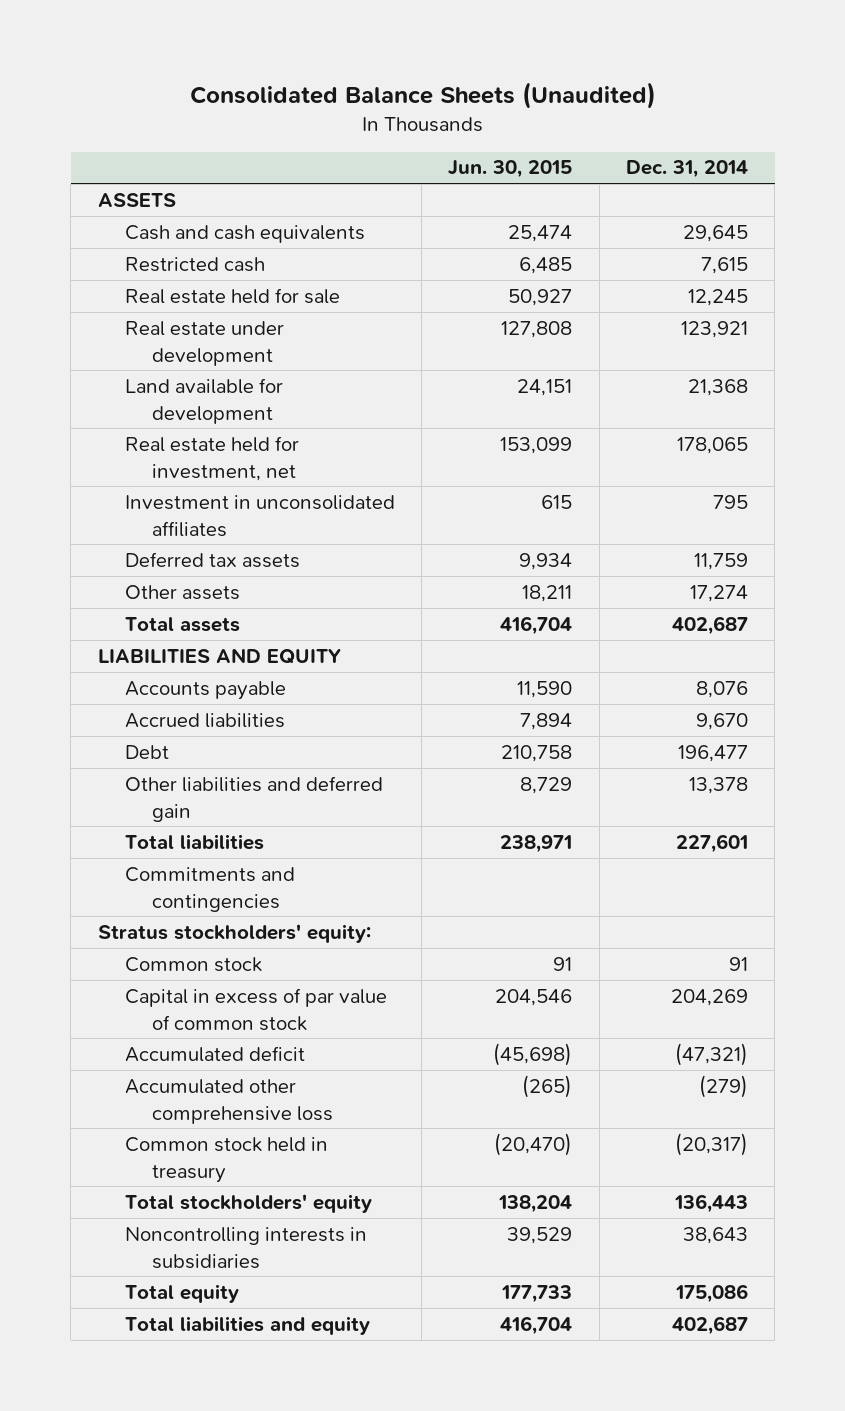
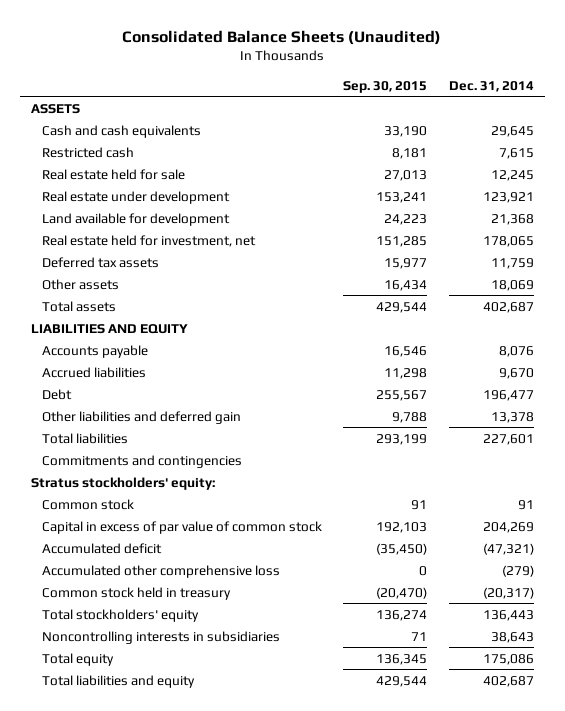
- | Jun. 30, 2015 | Dec. 31, 2014
+ | Sep. 30, 2015 | Dec. 31, 2014
- Investment in unconsolidated affiliates | 615 | 795
- Other assets | 18,211 | 17,274
+ Other assets | 16,434 | 18,069

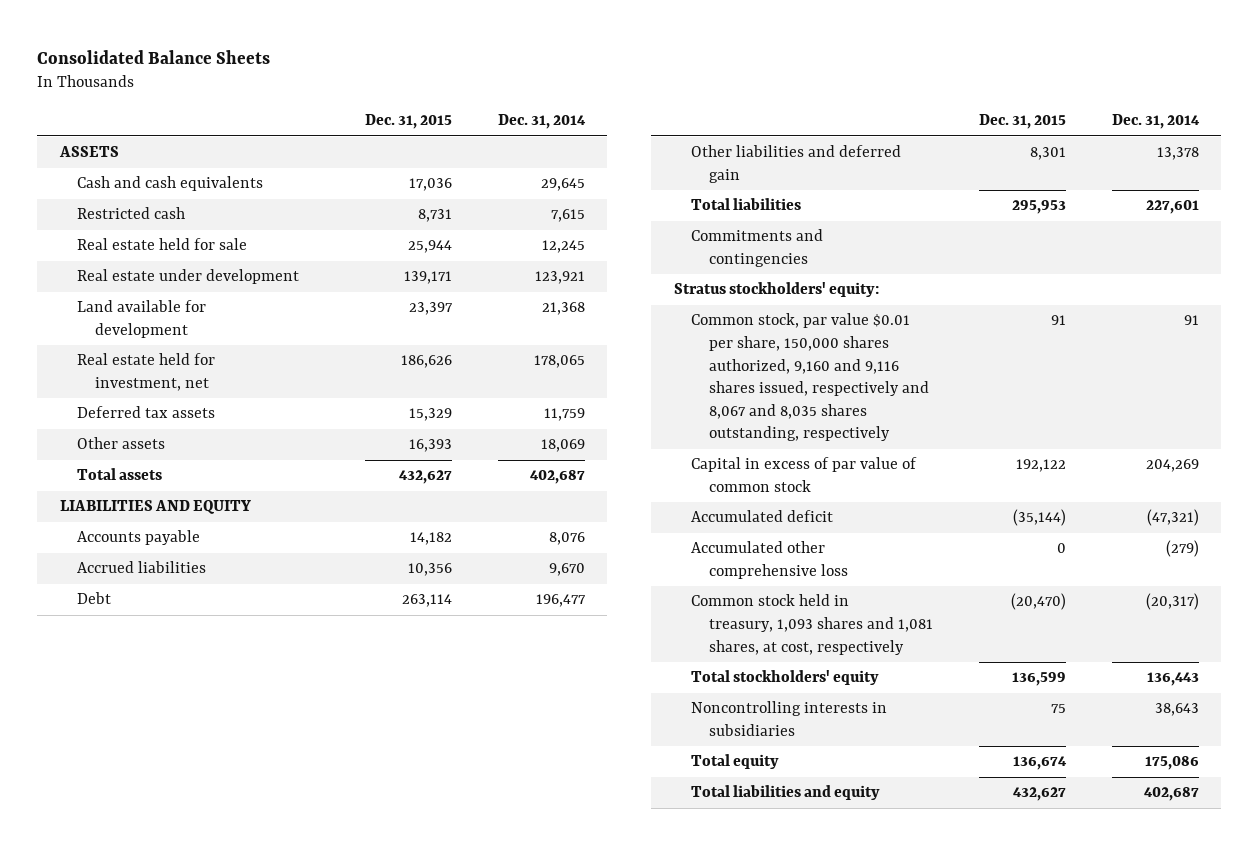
- Consolidated Balance Sheets (Unaudited)
+ Consolidated Balance Sheets
- | Sep. 30, 2015 | Dec. 31, 2014
+ | Dec. 31, 2015 | Dec. 31, 2014
- Common stock | 91 | 91
+ Common stock, par value $0.01 per share, 150,000 shares authorized, 9,160 and 9,116 shares issued, respectively and 8,067 and 8,035 shares outstanding, respectively | 91 | 91
- Common stock held in treasury | (20,470) | (20,317)
+ Common stock held in treasury, 1,093 shares and 1,081 shares, at cost, respectively | (20,470) | (20,317)

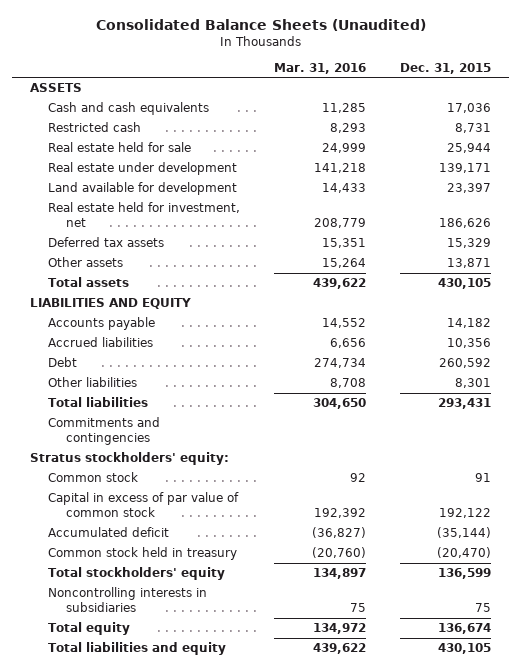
- Consolidated Balance Sheets
+ Consolidated Balance Sheets (Unaudited)
- | Dec. 31, 2015 | Dec. 31, 2014
+ | Mar. 31, 2016 | Dec. 31, 2015
- Other assets | 16,393 | 18,069
- Total assets | 432,627 | 402,687
+ Other assets | 15,264 | 13,871
+ Total assets | 439,622 | 430,105
- Debt | 263,114 | 196,477
- Other liabilities and deferred gain | 8,301 | 13,378
- Total liabilities | 295,953 | 227,601
+ Debt | 274,734 | 260,592
+ Other liabilities | 8,708 | 8,301
+ Total liabilities | 304,650 | 293,431
- Common stock, par value $0.01 per share, 150,000 shares authorized, 9,160 and 9,116 shares issued, respectively and 8,067 and 8,035 shares outstanding, respectively | 91 | 91
+ Common stock | 92 | 91
- Accumulated other comprehensive loss | 0 | (279)
- Common stock held in treasury, 1,093 shares and 1,081 shares, at cost, respectively | (20,470) | (20,317)
+ Common stock held in treasury | (20,760) | (20,470)
- Total liabilities and equity | 432,627 | 402,687
+ Total liabilities and equity | 439,622 | 430,105

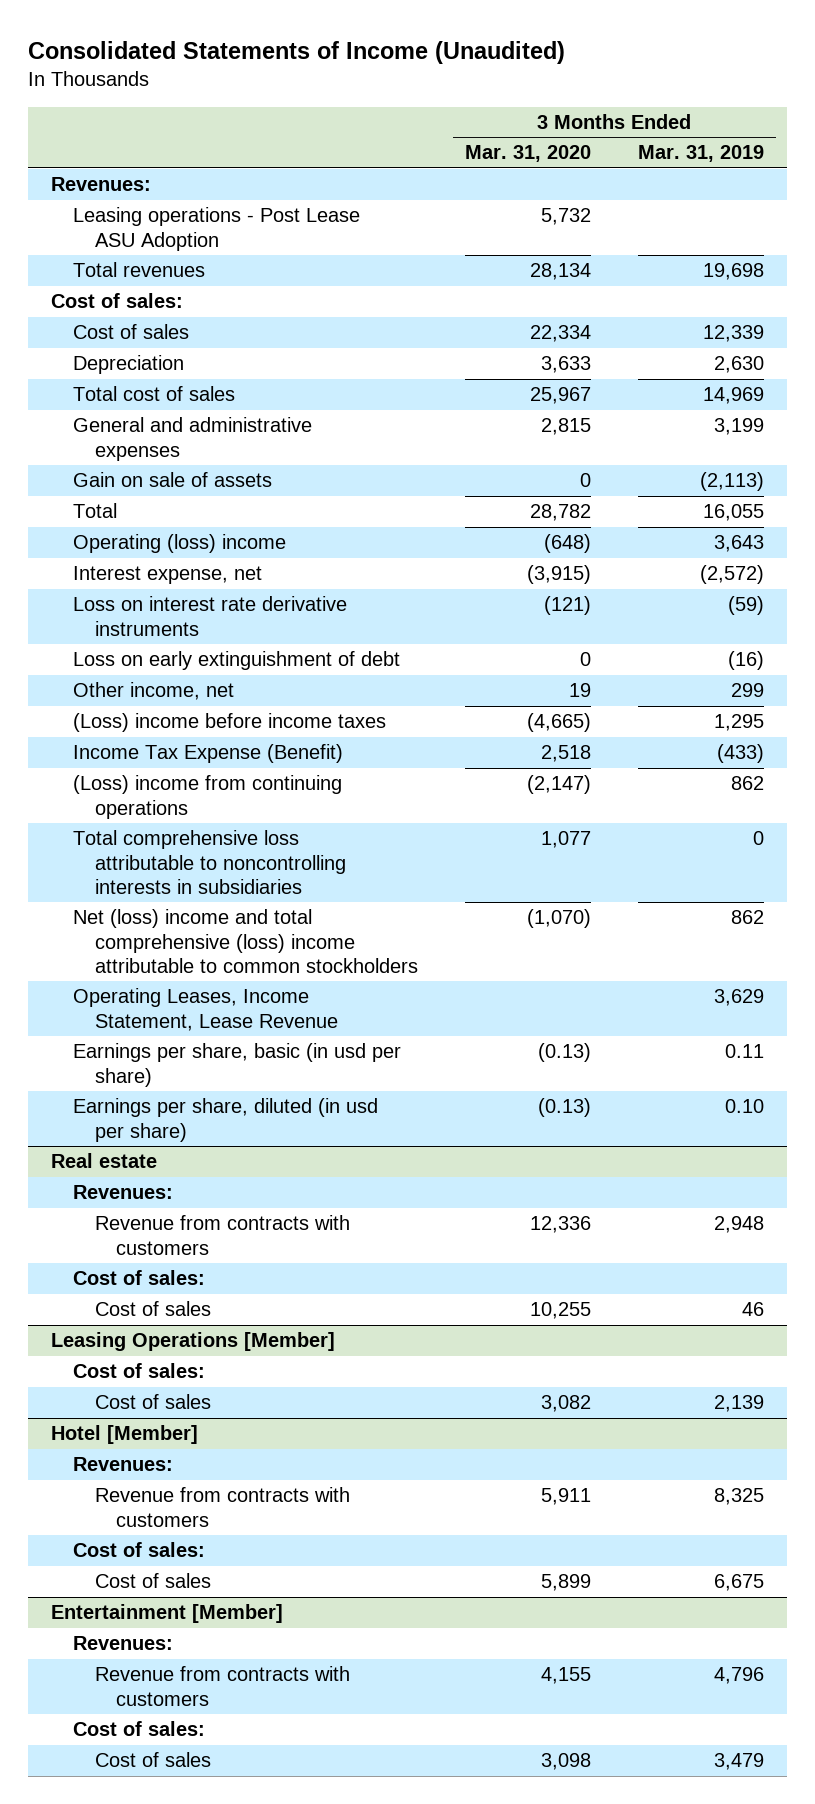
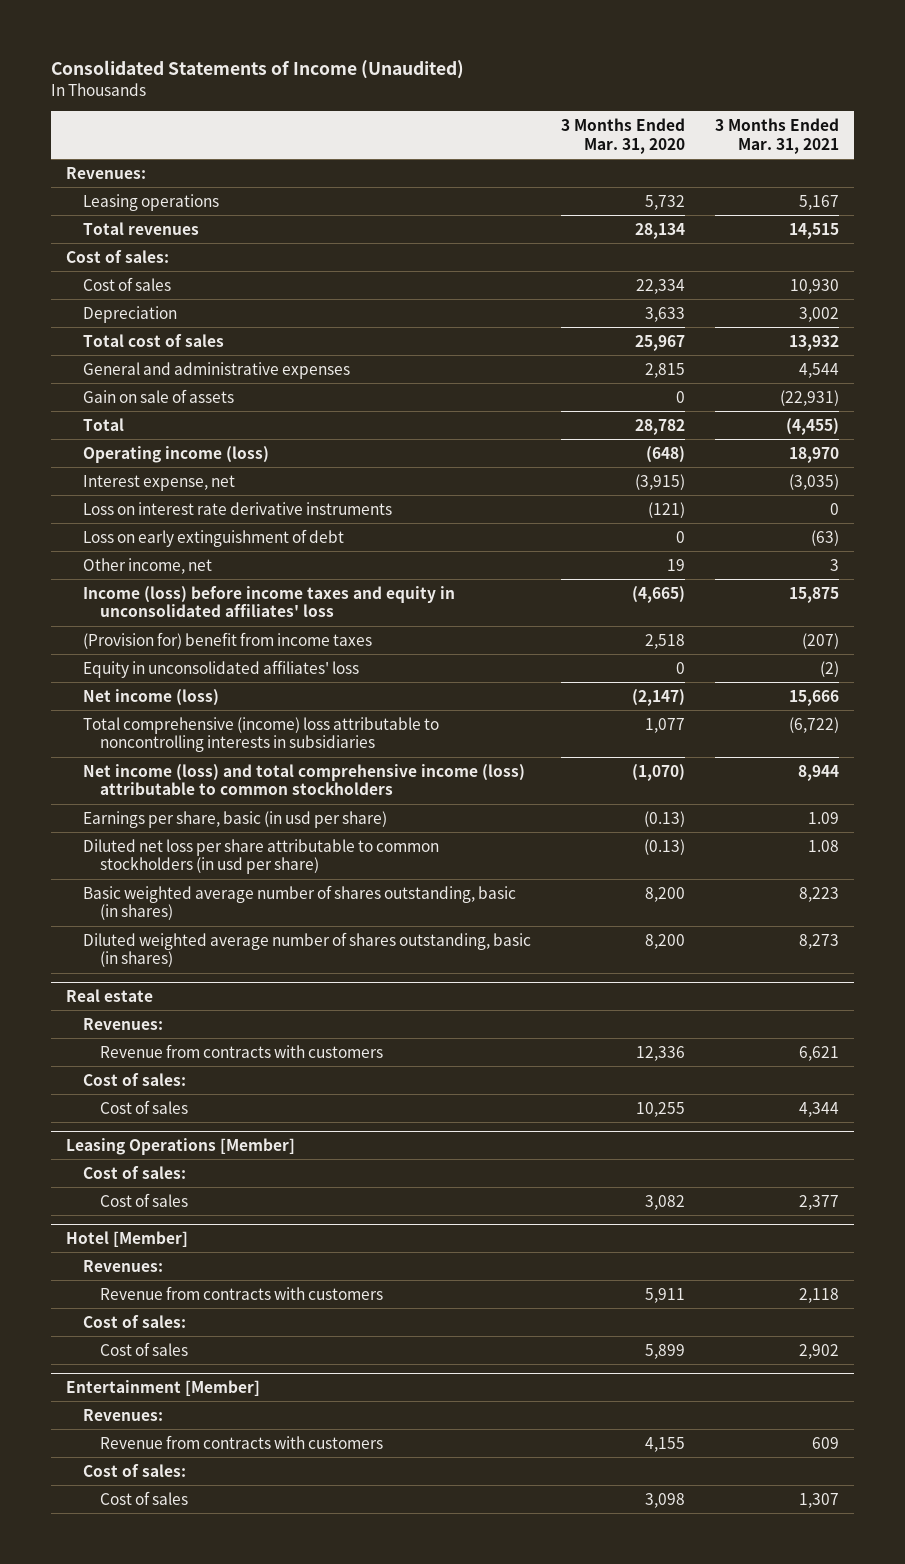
- | 3 Months Ended Mar. 31, 2020 | 3 Months Ended Mar. 31, 2019
+ | 3 Months Ended Mar. 31, 2020 | 3 Months Ended Mar. 31, 2021
- Leasing operations - Post Lease ASU Adoption | 5,732 |
+ Leasing operations | 5,732 | 5,167
- Operating (loss) income | (648) | 3,643
+ Operating income (loss) | (648) | 18,970
- (Loss) income before income taxes | (4,665) | 1,295
- Income Tax Expense (Benefit) | 2,518 | (433)
- (Loss) income from continuing operations | (2,147) | 862
- Total comprehensive loss attributable to noncontrolling interests in subsidiaries | 1,077 | 0
- Net (loss) income and total comprehensive (loss) income attributable to common stockholders | (1,070) | 862
- Operating Leases, Income Statement, Lease Revenue | | 3,629
+ Income (loss) before income taxes and equity in unconsolidated affiliates' loss | (4,665) | 15,875
+ (Provision for) benefit from income taxes | 2,518 | (207)
+ Equity in unconsolidated affiliates' loss | 0 | (2)
+ Net income (loss) | (2,147) | 15,666
+ Total comprehensive (income) loss attributable to noncontrolling interests in subsidiaries | 1,077 | (6,722)
+ Net income (loss) and total comprehensive income (loss) attributable to common stockholders | (1,070) | 8,944
- Earnings per share, diluted (in usd per share) | (0.13) | 0.10
+ Diluted net loss per share attributable to common stockholders (in usd per share) | (0.13) | 1.08
+ Basic weighted average number of shares outstanding, basic (in shares) | 8,200 | 8,223
+ Diluted weighted average number of shares outstanding, basic (in shares) | 8,200 | 8,273

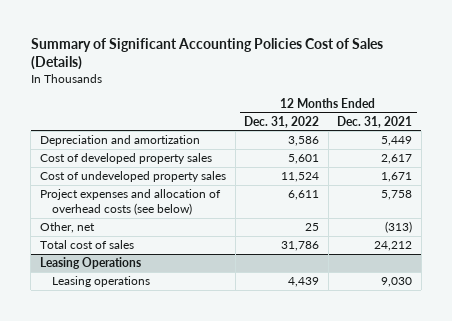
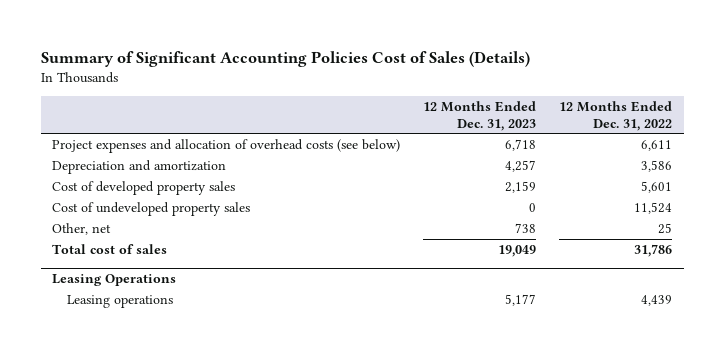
- | 12 Months Ended Dec. 31, 2022 | 12 Months Ended Dec. 31, 2021
+ | 12 Months Ended Dec. 31, 2023 | 12 Months Ended Dec. 31, 2022
moved up: Project expenses and allocation of overhead costs (see below) | 6,718 | 6,611

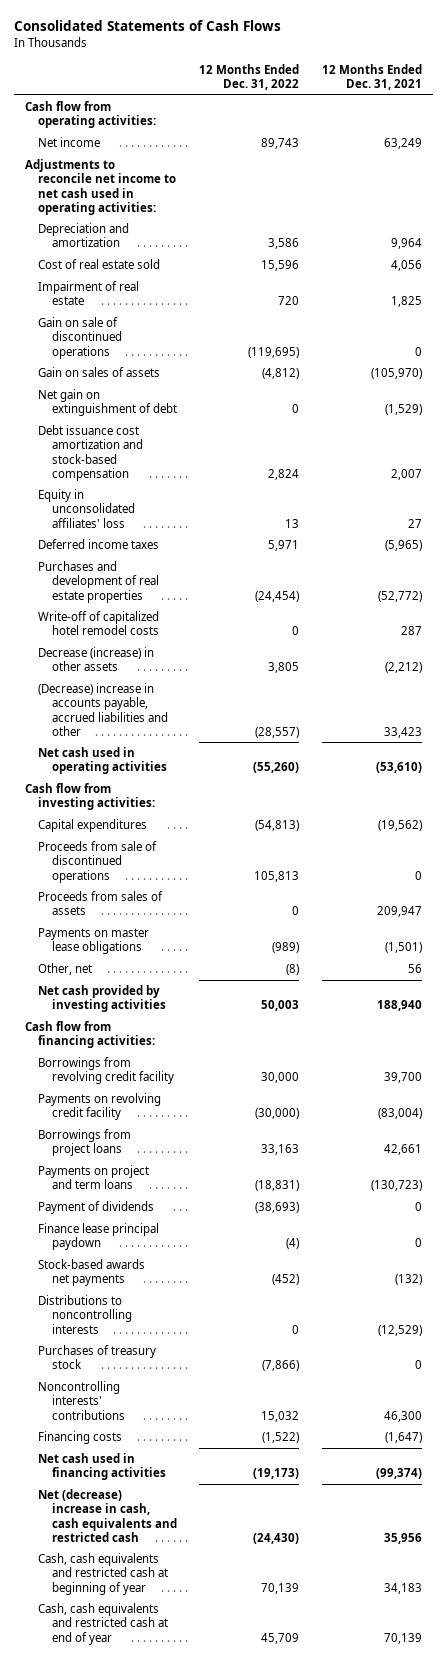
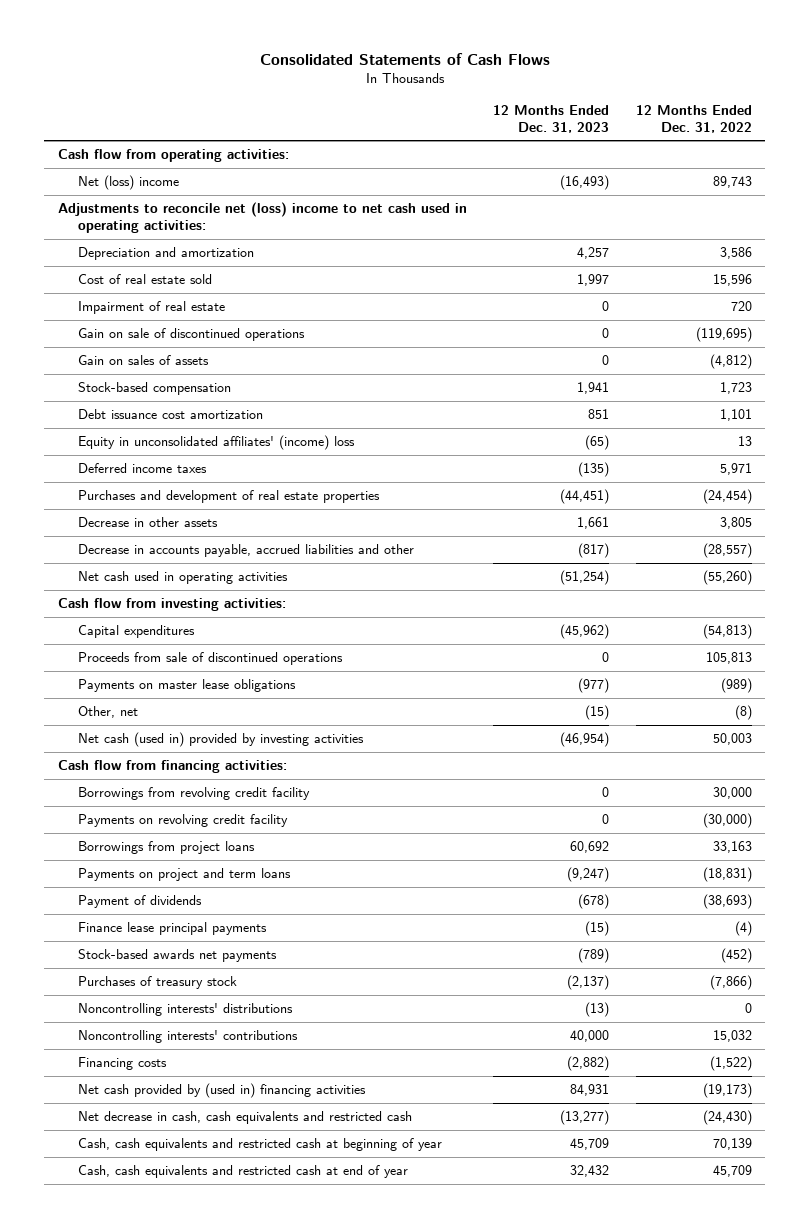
- | 12 Months Ended Dec. 31, 2022 | 12 Months Ended Dec. 31, 2021
+ | 12 Months Ended Dec. 31, 2023 | 12 Months Ended Dec. 31, 2022
- Net income | 89,743 | 63,249
- Adjustments to reconcile net income to net cash used in operating activities:
+ Net (loss) income | (16,493) | 89,743
+ Adjustments to reconcile net (loss) income to net cash used in operating activities:
- Net gain on extinguishment of debt | 0 | (1,529)
- Debt issuance cost amortization and stock-based compensation | 2,824 | 2,007
- Equity in unconsolidated affiliates' loss | 13 | 27
+ Stock-based compensation | 1,941 | 1,723
+ Debt issuance cost amortization | 851 | 1,101
+ Equity in unconsolidated affiliates' (income) loss | (65) | 13
- Write-off of capitalized hotel remodel costs | 0 | 287
- Decrease (increase) in other assets | 3,805 | (2,212)
- (Decrease) increase in accounts payable, accrued liabilities and other | (28,557) | 33,423
+ Decrease in other assets | 1,661 | 3,805
+ Decrease in accounts payable, accrued liabilities and other | (817) | (28,557)
- Proceeds from sales of assets | 0 | 209,947
- Net cash provided by investing activities | 50,003 | 188,940
+ Net cash (used in) provided by investing activities | (46,954) | 50,003
- Finance lease principal paydown | (4) | 0
+ Finance lease principal payments | (15) | (4)
- Distributions to noncontrolling interests | 0 | (12,529)
+ Noncontrolling interests' distributions | (13) | 0
- Net cash used in financing activities | (19,173) | (99,374)
- Net (decrease) increase in cash, cash equivalents and restricted cash | (24,430) | 35,956
+ Net cash provided by (used in) financing activities | 84,931 | (19,173)
+ Net decrease in cash, cash equivalents and restricted cash | (13,277) | (24,430)

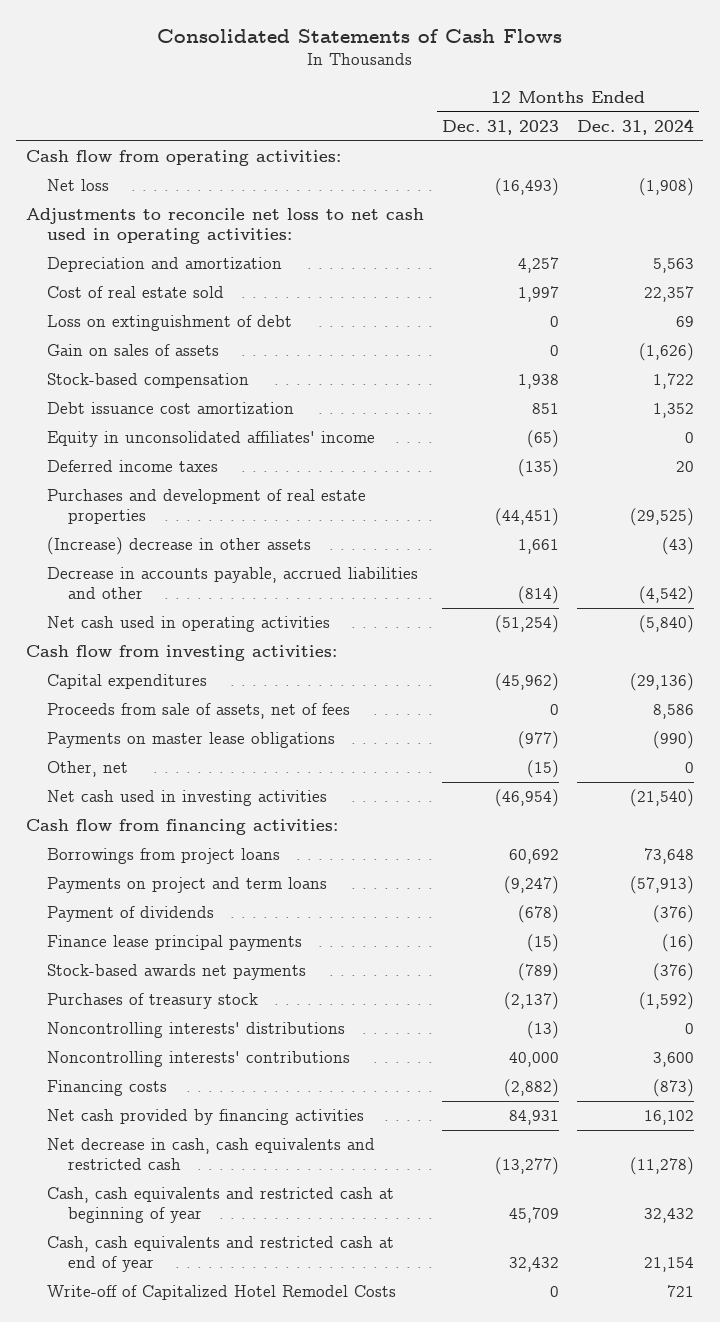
- | 12 Months Ended Dec. 31, 2023 | 12 Months Ended Dec. 31, 2022
+ | 12 Months Ended Dec. 31, 2023 | 12 Months Ended Dec. 31, 2024
- Net (loss) income | (16,493) | 89,743
- Adjustments to reconcile net (loss) income to net cash used in operating activities:
+ Net loss | (16,493) | (1,908)
+ Adjustments to reconcile net loss to net cash used in operating activities:
- Impairment of real estate | 0 | 720
- Gain on sale of discontinued operations | 0 | (119,695)
+ Loss on extinguishment of debt | 0 | 69
- Stock-based compensation | 1,941 | 1,723
+ Stock-based compensation | 1,938 | 1,722
- Equity in unconsolidated affiliates' (income) loss | (65) | 13
+ Equity in unconsolidated affiliates' income | (65) | 0
- Decrease in other assets | 1,661 | 3,805
- Decrease in accounts payable, accrued liabilities and other | (817) | (28,557)
+ (Increase) decrease in other assets | 1,661 | (43)
+ Decrease in accounts payable, accrued liabilities and other | (814) | (4,542)
- Proceeds from sale of discontinued operations | 0 | 105,813
+ Proceeds from sale of assets, net of fees | 0 | 8,586
- Net cash (used in) provided by investing activities | (46,954) | 50,003
+ Net cash used in investing activities | (46,954) | (21,540)
- Borrowings from revolving credit facility | 0 | 30,000
- Payments on revolving credit facility | 0 | (30,000)
- Net cash provided by (used in) financing activities | 84,931 | (19,173)
+ Net cash provided by financing activities | 84,931 | 16,102
+ Write-off of Capitalized Hotel Remodel Costs | 0 | 721

